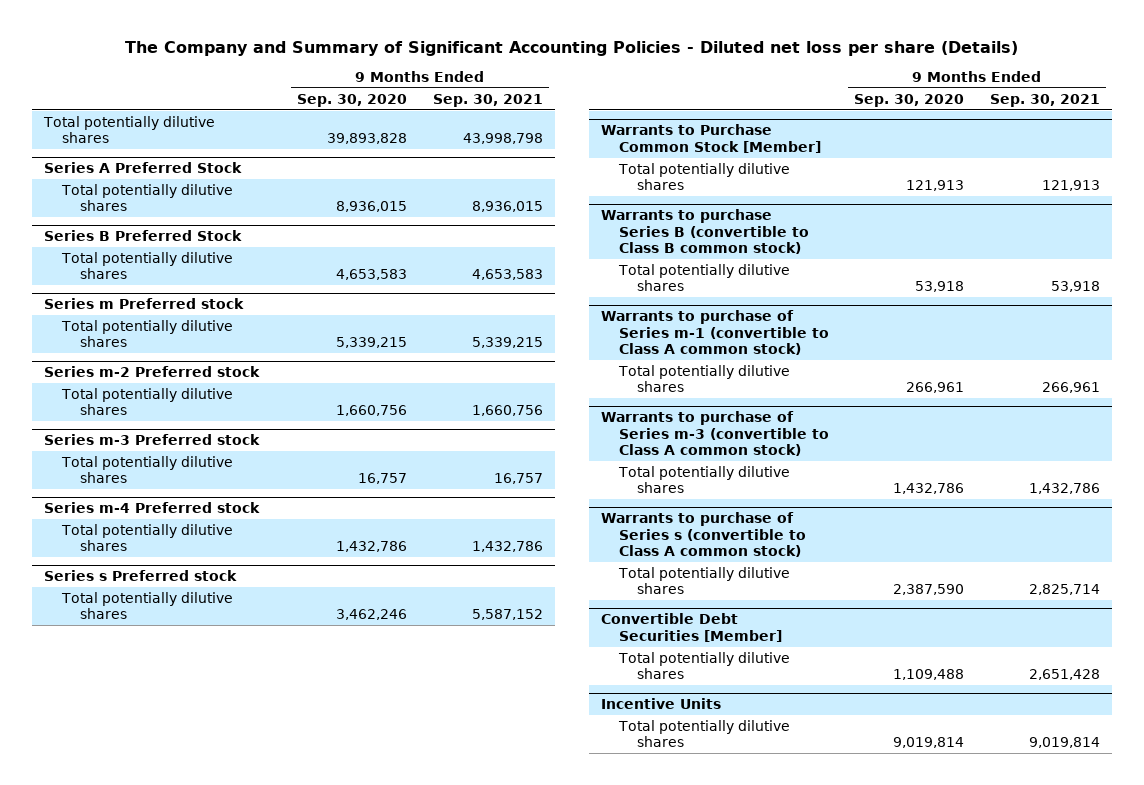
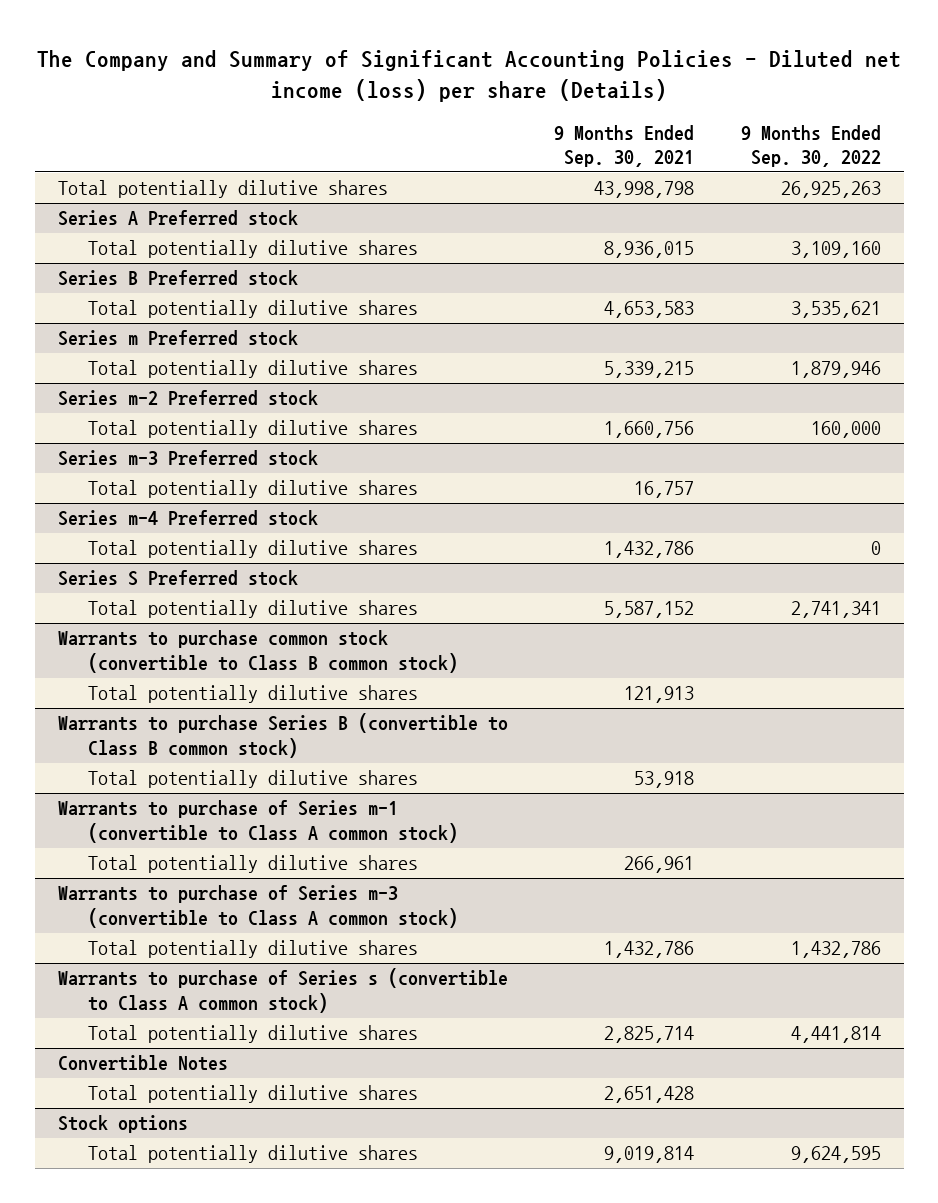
- The Company and Summary of Significant Accounting Policies - Diluted net loss per share (Details)
+ The Company and Summary of Significant Accounting Policies - Diluted net income (loss) per share (Details)
- | 9 Months Ended Sep. 30, 2020 | 9 Months Ended Sep. 30, 2021
+ | 9 Months Ended Sep. 30, 2021 | 9 Months Ended Sep. 30, 2022
- Series A Preferred Stock
+ Series A Preferred stock
- Series B Preferred Stock
+ Series B Preferred stock
- Series s Preferred stock
+ Series S Preferred stock
- Warrants to Purchase Common Stock [Member]
+ Warrants to purchase common stock (convertible to Class B common stock)
- Convertible Debt Securities [Member]
+ Convertible Notes
- Incentive Units
+ Stock options

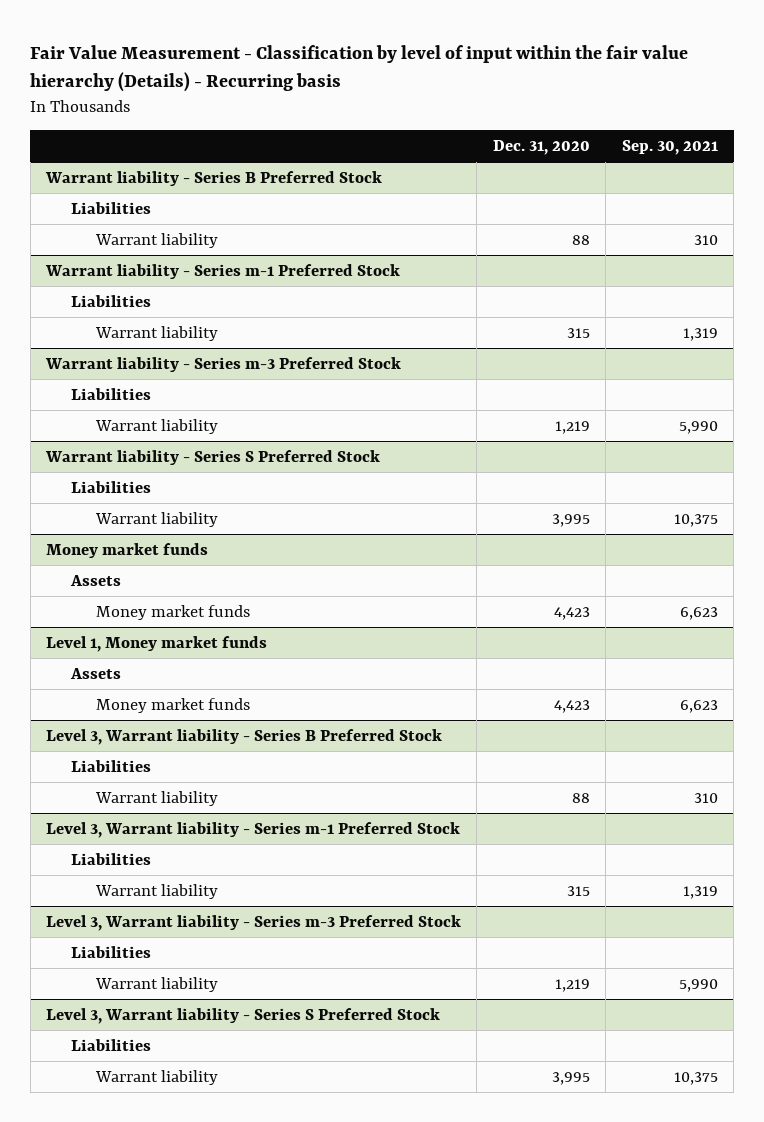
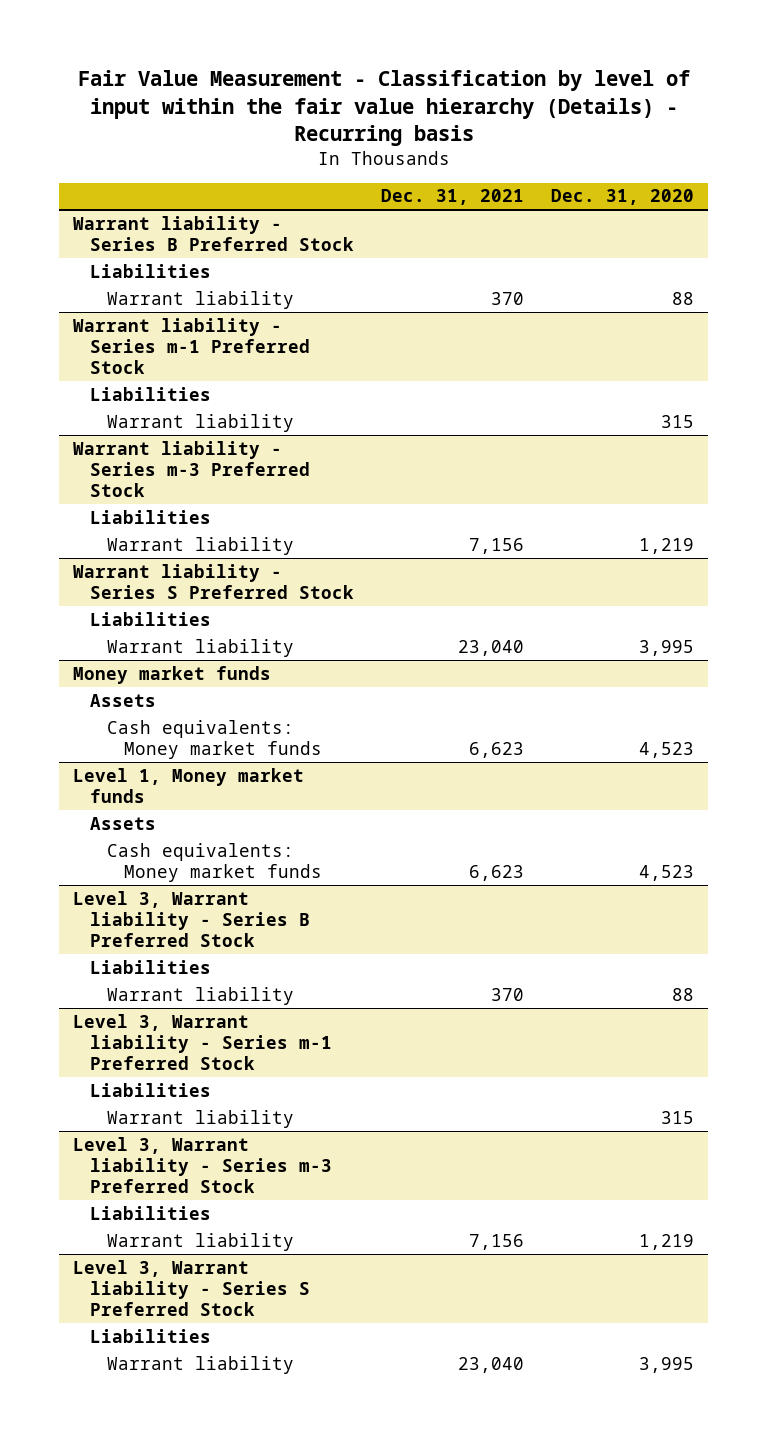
- | Dec. 31, 2020 | Sep. 30, 2021
+ | Dec. 31, 2021 | Dec. 31, 2020
@ Money market funds
- Money market funds | 4,423 | 6,623
+ Cash equivalents: Money market funds | 6,623 | 4,523
@ Level 1, Money market funds
- Money market funds | 4,423 | 6,623
+ Cash equivalents: Money market funds | 6,623 | 4,523

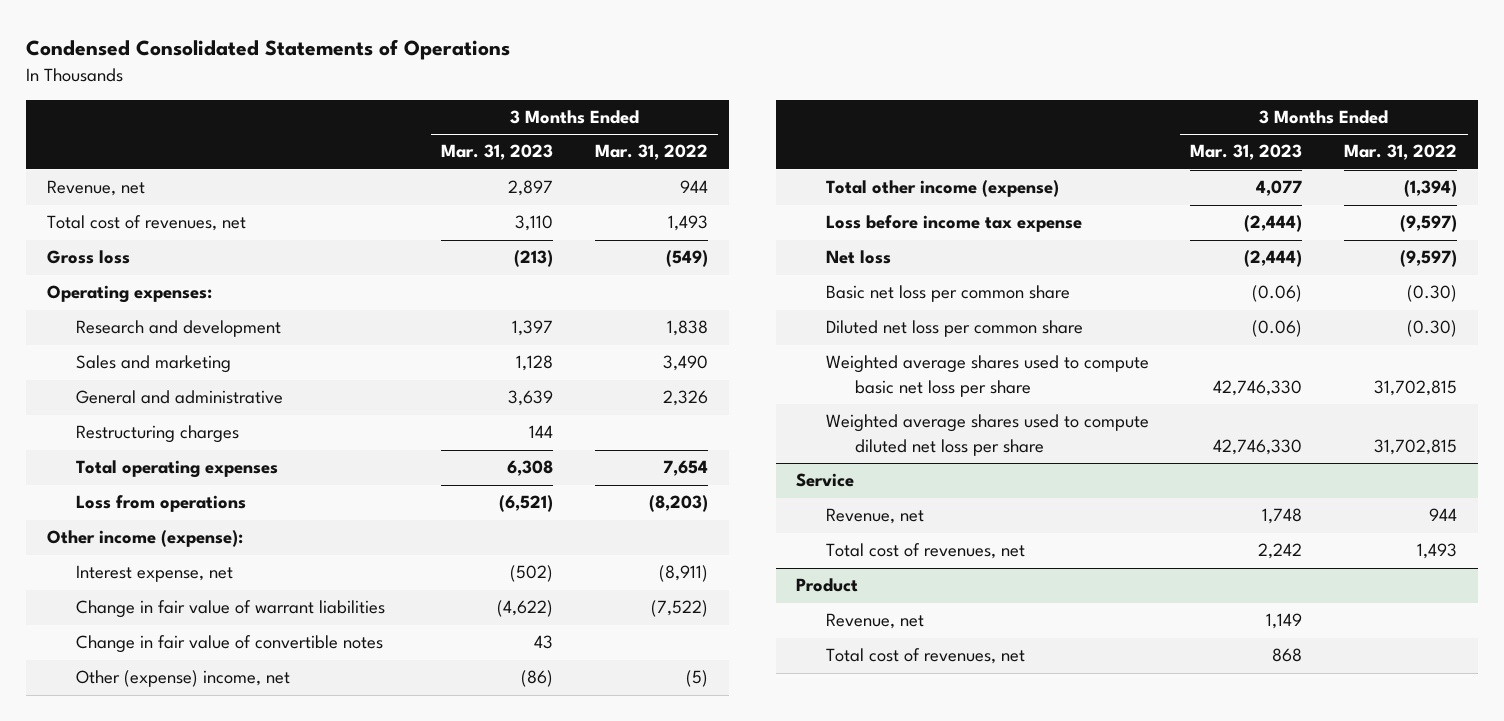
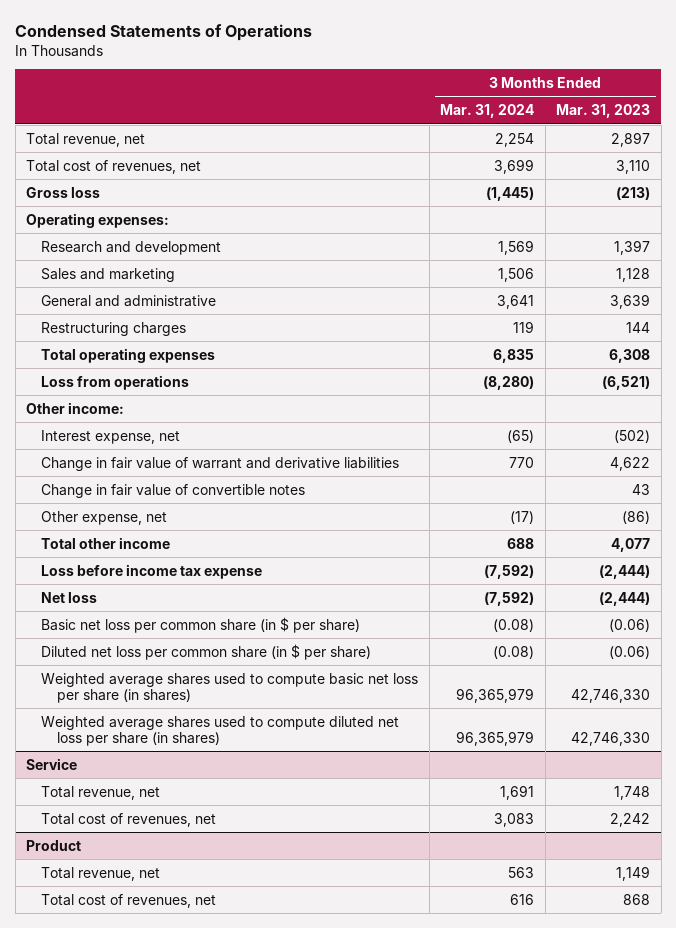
- Condensed Consolidated Statements of Operations
+ Condensed Statements of Operations
- | 3 Months Ended Mar. 31, 2023 | 3 Months Ended Mar. 31, 2022
+ | 3 Months Ended Mar. 31, 2024 | 3 Months Ended Mar. 31, 2023
- Revenue, net | 2,897 | 944
+ Total revenue, net | 2,254 | 2,897
- Other income (expense):
+ Other income:
- Change in fair value of warrant liabilities | (4,622) | (7,522)
+ Change in fair value of warrant and derivative liabilities | 770 | 4,622
- Other (expense) income, net | (86) | (5)
- Total other income (expense) | 4,077 | (1,394)
+ Other expense, net | (17) | (86)
+ Total other income | 688 | 4,077
- Basic net loss per common share | (0.06) | (0.30)
- Diluted net loss per common share | (0.06) | (0.30)
- Weighted average shares used to compute basic net loss per share | 42,746,330 | 31,702,815
- Weighted average shares used to compute diluted net loss per share | 42,746,330 | 31,702,815
+ Basic net loss per common share (in $ per share) | (0.08) | (0.06)
+ Diluted net loss per common share (in $ per share) | (0.08) | (0.06)
+ Weighted average shares used to compute basic net loss per share (in shares) | 96,365,979 | 42,746,330
+ Weighted average shares used to compute diluted net loss per share (in shares) | 96,365,979 | 42,746,330
@ Service
- Revenue, net | 1,748 | 944
+ Total revenue, net | 1,691 | 1,748
@ Product
- Revenue, net | 1,149 |
+ Total revenue, net | 563 | 1,149

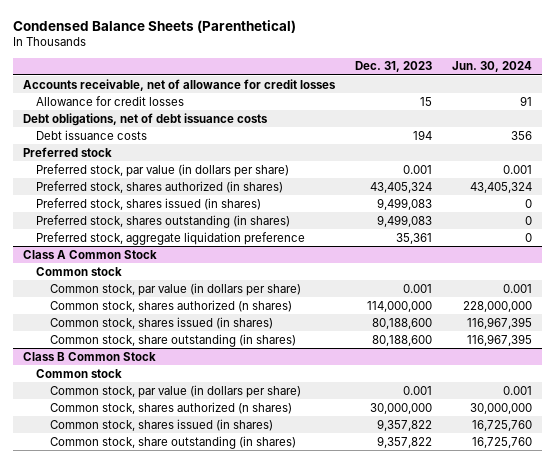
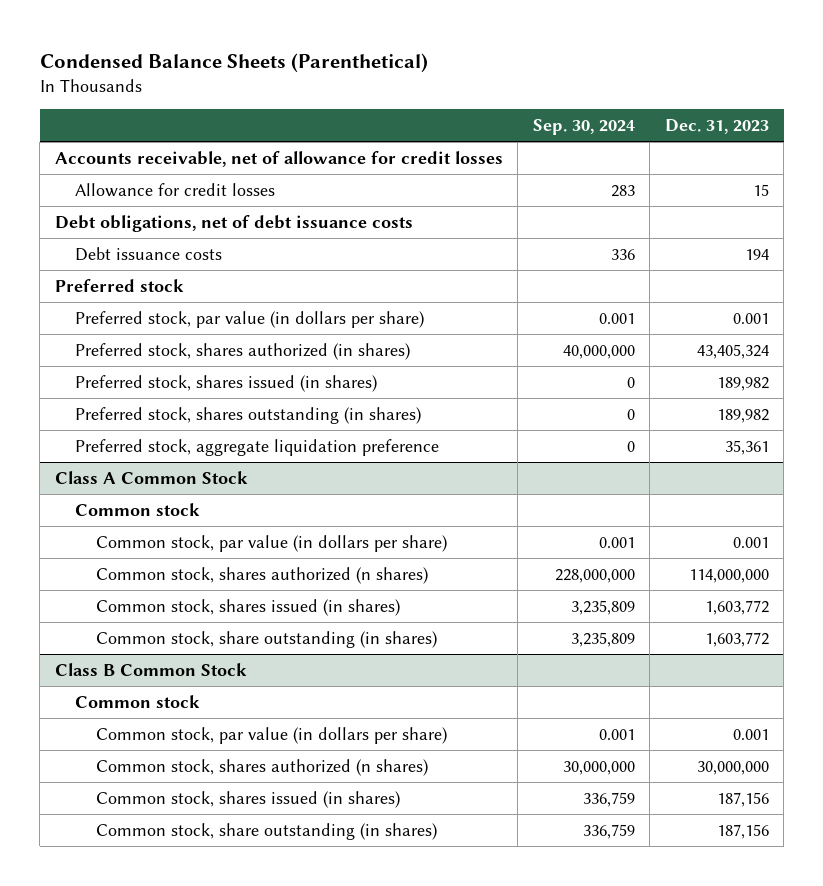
- | Dec. 31, 2023 | Jun. 30, 2024
+ | Sep. 30, 2024 | Dec. 31, 2023
- Preferred stock, shares issued (in shares) | 9,499,083 | 0
- Preferred stock, shares outstanding (in shares) | 9,499,083 | 0
+ Preferred stock, shares issued (in shares) | 0 | 189,982
+ Preferred stock, shares outstanding (in shares) | 0 | 189,982
@ Class A Common Stock
- Common stock, shares issued (in shares) | 80,188,600 | 116,967,395
- Common stock, share outstanding (in shares) | 80,188,600 | 116,967,395
+ Common stock, shares issued (in shares) | 3,235,809 | 1,603,772
+ Common stock, share outstanding (in shares) | 3,235,809 | 1,603,772
@ Class B Common Stock
- Common stock, shares issued (in shares) | 9,357,822 | 16,725,760
- Common stock, share outstanding (in shares) | 9,357,822 | 16,725,760
+ Common stock, shares issued (in shares) | 336,759 | 187,156
+ Common stock, share outstanding (in shares) | 336,759 | 187,156

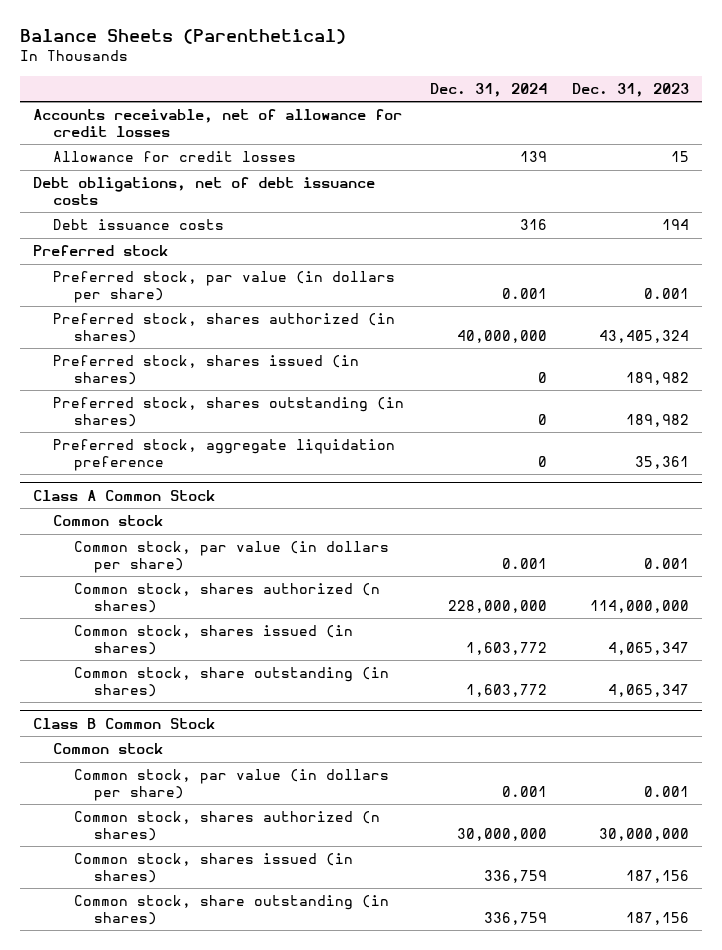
- Condensed Balance Sheets (Parenthetical)
+ Balance Sheets (Parenthetical)
- | Sep. 30, 2024 | Dec. 31, 2023
+ | Dec. 31, 2024 | Dec. 31, 2023
@ Class A Common Stock
- Common stock, shares issued (in shares) | 3,235,809 | 1,603,772
- Common stock, share outstanding (in shares) | 3,235,809 | 1,603,772
+ Common stock, shares issued (in shares) | 1,603,772 | 4,065,347
+ Common stock, share outstanding (in shares) | 1,603,772 | 4,065,347

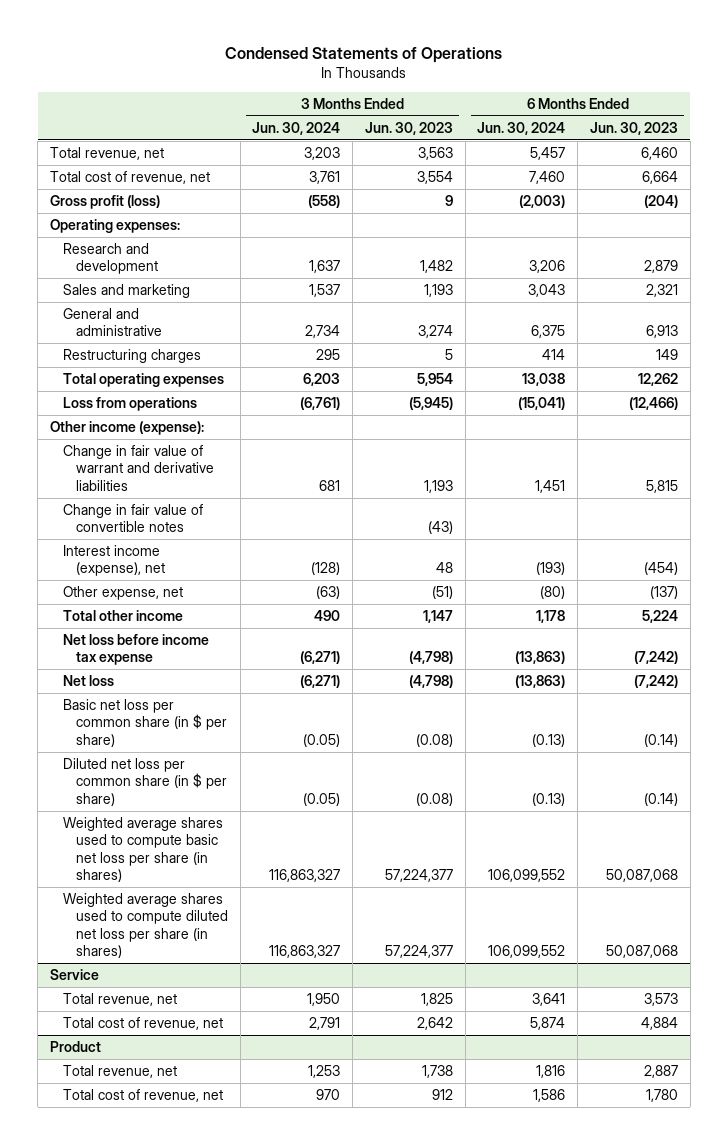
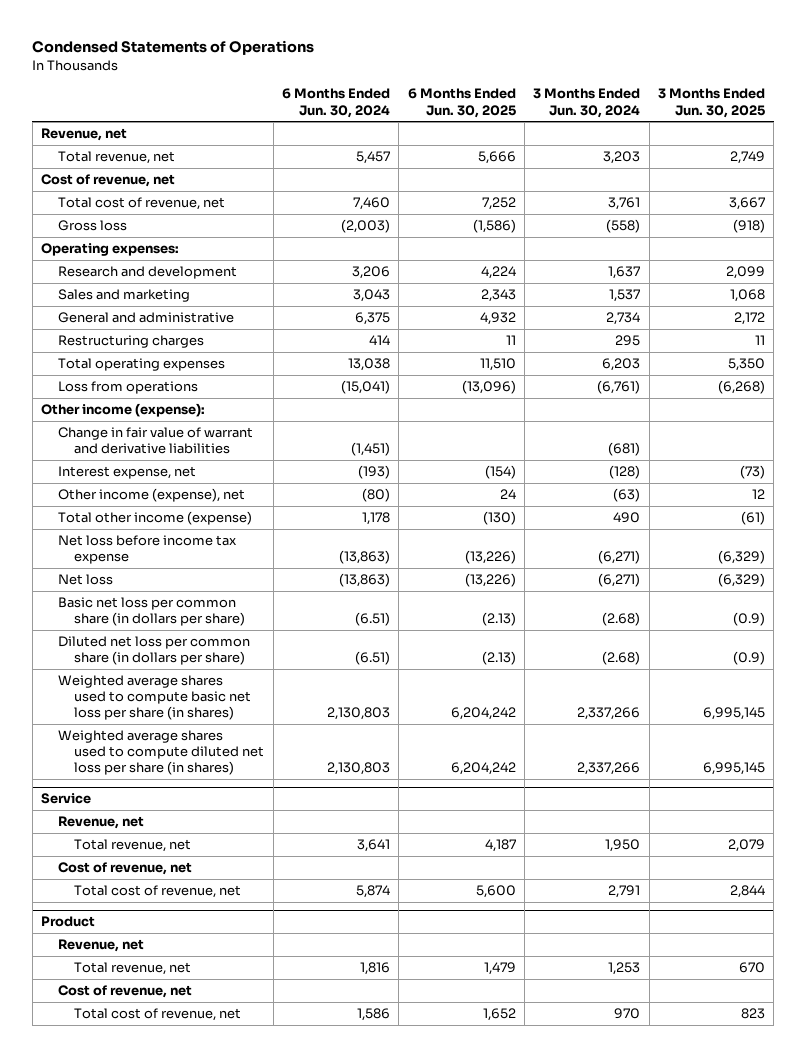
- | 3 Months Ended Jun. 30, 2024 | 3 Months Ended Jun. 30, 2023 | 6 Months Ended Jun. 30, 2024 | 6 Months Ended Jun. 30, 2023
+ | 6 Months Ended Jun. 30, 2024 | 6 Months Ended Jun. 30, 2025 | 3 Months Ended Jun. 30, 2024 | 3 Months Ended Jun. 30, 2025
+ Revenue, net
+ Cost of revenue, net
- Gross profit (loss) | (558) | 9 | (2,003) | (204)
+ Gross loss | (2,003) | (1,586) | (558) | (918)
- Change in fair value of warrant and derivative liabilities | 681 | 1,193 | 1,451 | 5,815
- Change in fair value of convertible notes | | (43) | |
- Interest income (expense), net | (128) | 48 | (193) | (454)
- Other expense, net | (63) | (51) | (80) | (137)
- Total other income | 490 | 1,147 | 1,178 | 5,224
+ Change in fair value of warrant and derivative liabilities | (1,451) | | (681) |
+ Interest expense, net | (193) | (154) | (128) | (73)
+ Other income (expense), net | (80) | 24 | (63) | 12
+ Total other income (expense) | 1,178 | (130) | 490 | (61)
- Basic net loss per common share (in $ per share) | (0.05) | (0.08) | (0.13) | (0.14)
- Diluted net loss per common share (in $ per share) | (0.05) | (0.08) | (0.13) | (0.14)
- Weighted average shares used to compute basic net loss per share (in shares) | 116,863,327 | 57,224,377 | 106,099,552 | 50,087,068
- Weighted average shares used to compute diluted net loss per share (in shares) | 116,863,327 | 57,224,377 | 106,099,552 | 50,087,068
+ Basic net loss per common share (in dollars per share) | (6.51) | (2.13) | (2.68) | (0.9)
+ Diluted net loss per common share (in dollars per share) | (6.51) | (2.13) | (2.68) | (0.9)
+ Weighted average shares used to compute basic net loss per share (in shares) | 2,130,803 | 6,204,242 | 2,337,266 | 6,995,145
+ Weighted average shares used to compute diluted net loss per share (in shares) | 2,130,803 | 6,204,242 | 2,337,266 | 6,995,145
@ Service
+ Revenue, net
+ Cost of revenue, net
@ Product
+ Revenue, net
+ Cost of revenue, net

